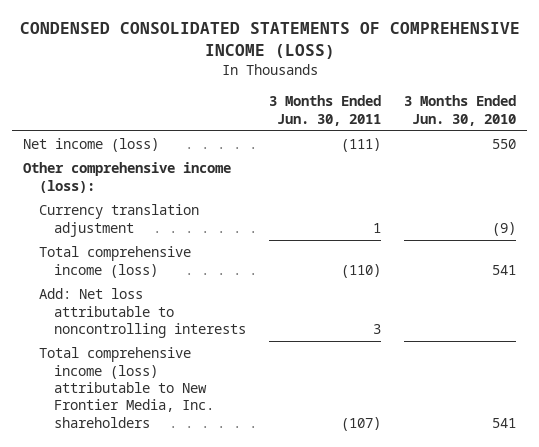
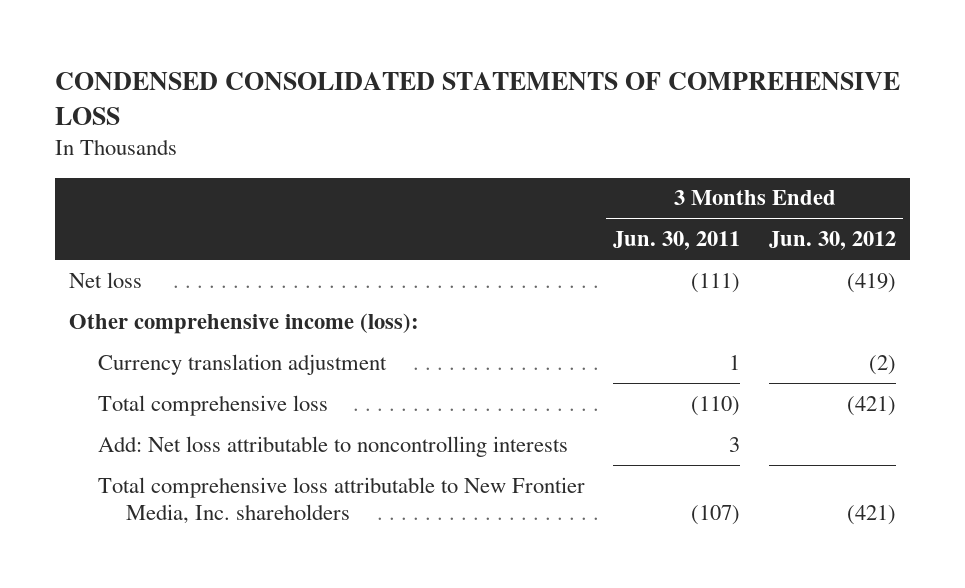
- CONDENSED CONSOLIDATED STATEMENTS OF COMPREHENSIVE INCOME (LOSS)
+ CONDENSED CONSOLIDATED STATEMENTS OF COMPREHENSIVE LOSS
- | 3 Months Ended Jun. 30, 2011 | 3 Months Ended Jun. 30, 2010
+ | 3 Months Ended Jun. 30, 2011 | 3 Months Ended Jun. 30, 2012
- Net income (loss) | (111) | 550
+ Net loss | (111) | (419)
- Total comprehensive income (loss) | (110) | 541
+ Total comprehensive loss | (110) | (421)
- Total comprehensive income (loss) attributable to New Frontier Media, Inc. shareholders | (107) | 541
+ Total comprehensive loss attributable to New Frontier Media, Inc. shareholders | (107) | (421)

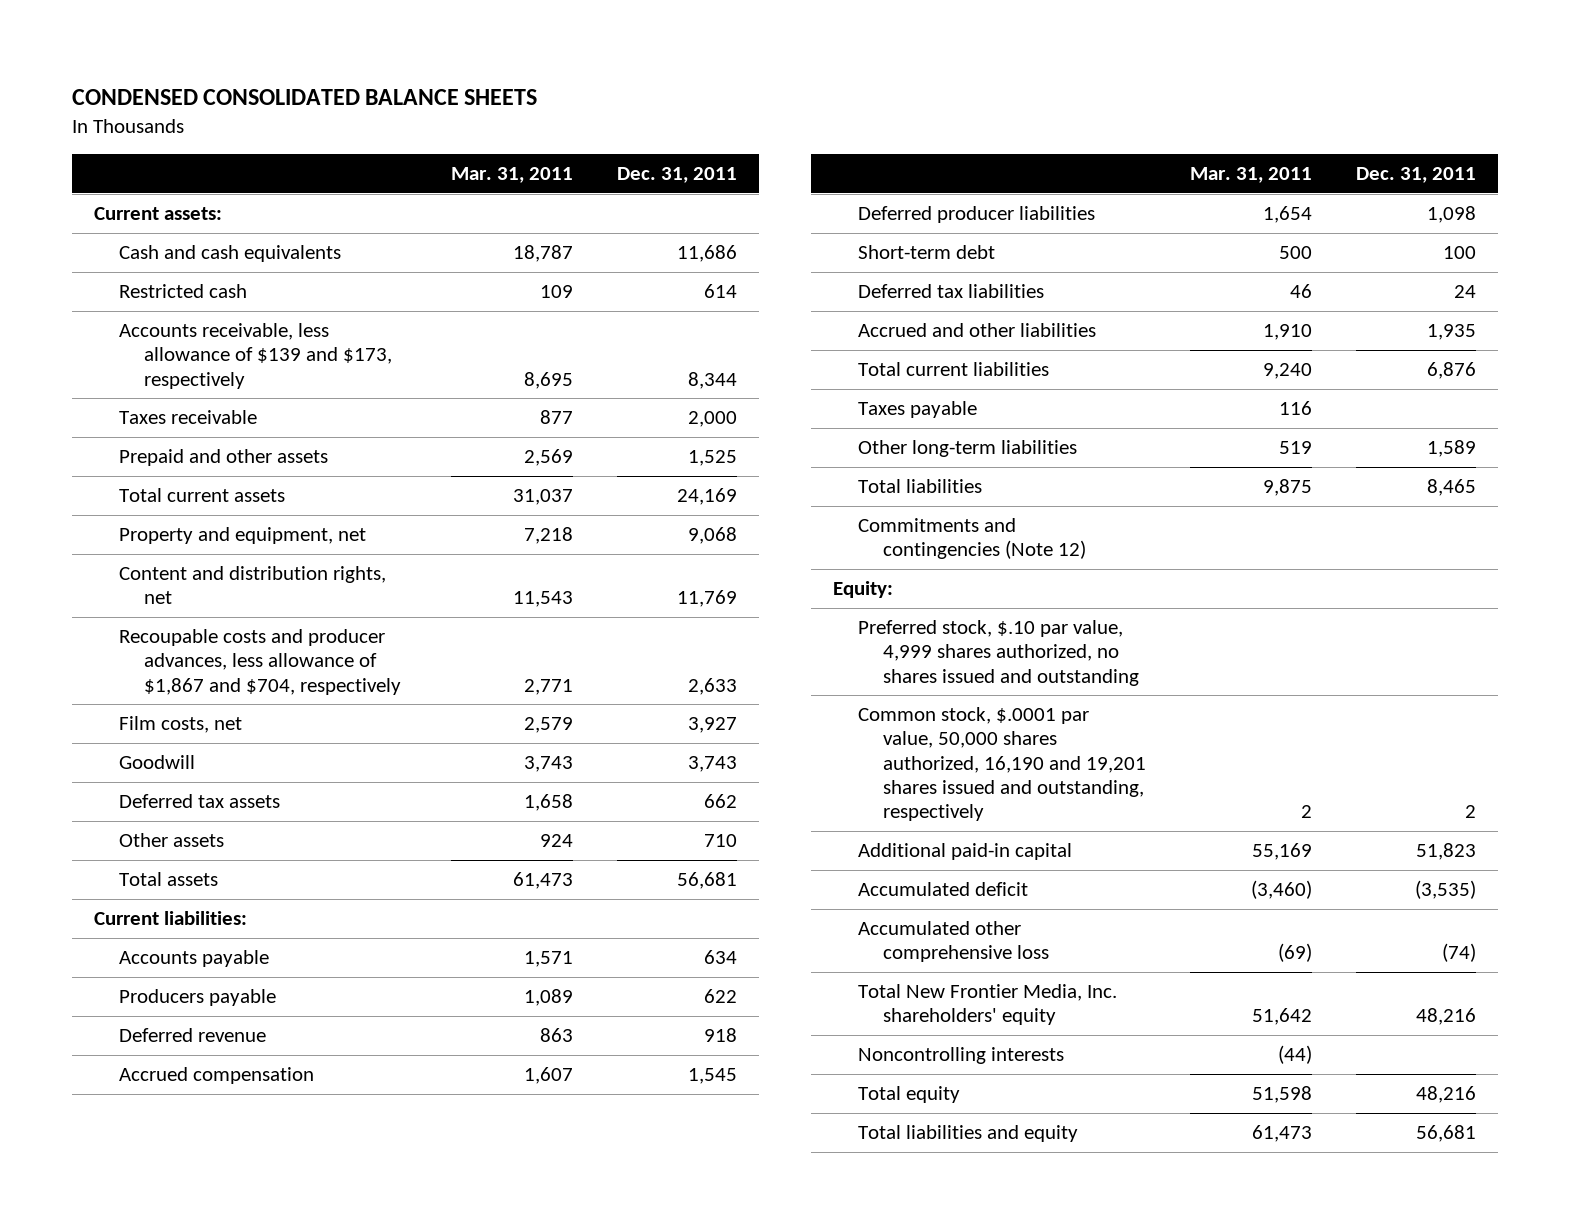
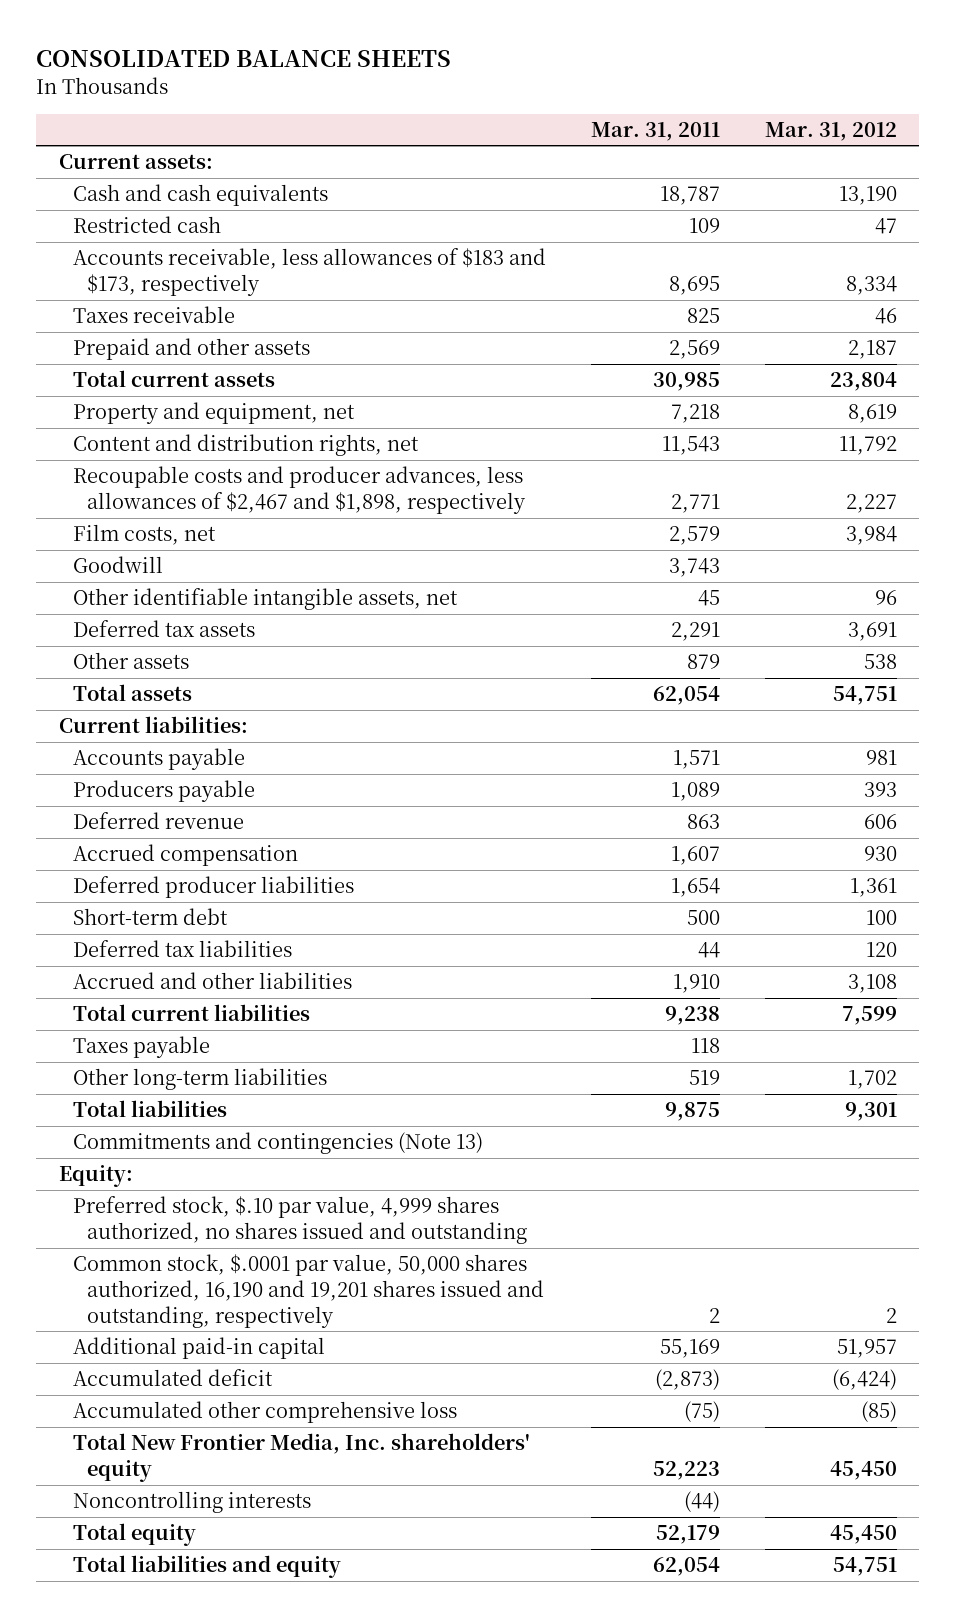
- CONDENSED CONSOLIDATED BALANCE SHEETS
+ CONSOLIDATED BALANCE SHEETS
- | Mar. 31, 2011 | Dec. 31, 2011
+ | Mar. 31, 2011 | Mar. 31, 2012
- Accounts receivable, less allowance of $139 and $173, respectively | 8,695 | 8,344
- Taxes receivable | 877 | 2,000
+ Accounts receivable, less allowances of $183 and $173, respectively | 8,695 | 8,334
+ Taxes receivable | 825 | 46
- Total current assets | 31,037 | 24,169
+ Total current assets | 30,985 | 23,804
- Recoupable costs and producer advances, less allowance of $1,867 and $704, respectively | 2,771 | 2,633
+ Recoupable costs and producer advances, less allowances of $2,467 and $1,898, respectively | 2,771 | 2,227
- Deferred tax assets | 1,658 | 662
- Other assets | 924 | 710
- Total assets | 61,473 | 56,681
+ Other identifiable intangible assets, net | 45 | 96
+ Deferred tax assets | 2,291 | 3,691
+ Other assets | 879 | 538
+ Total assets | 62,054 | 54,751
- Deferred tax liabilities | 46 | 24
+ Deferred tax liabilities | 44 | 120
- Total current liabilities | 9,240 | 6,876
- Taxes payable | 116 |
+ Total current liabilities | 9,238 | 7,599
+ Taxes payable | 118 |
- Commitments and contingencies (Note 12)
+ Commitments and contingencies (Note 13)
- Accumulated deficit | (3,460) | (3,535)
- Accumulated other comprehensive loss | (69) | (74)
- Total New Frontier Media, Inc. shareholders' equity | 51,642 | 48,216
+ Accumulated deficit | (2,873) | (6,424)
+ Accumulated other comprehensive loss | (75) | (85)
+ Total New Frontier Media, Inc. shareholders' equity | 52,223 | 45,450
- Total equity | 51,598 | 48,216
- Total liabilities and equity | 61,473 | 56,681
+ Total equity | 52,179 | 45,450
+ Total liabilities and equity | 62,054 | 54,751

